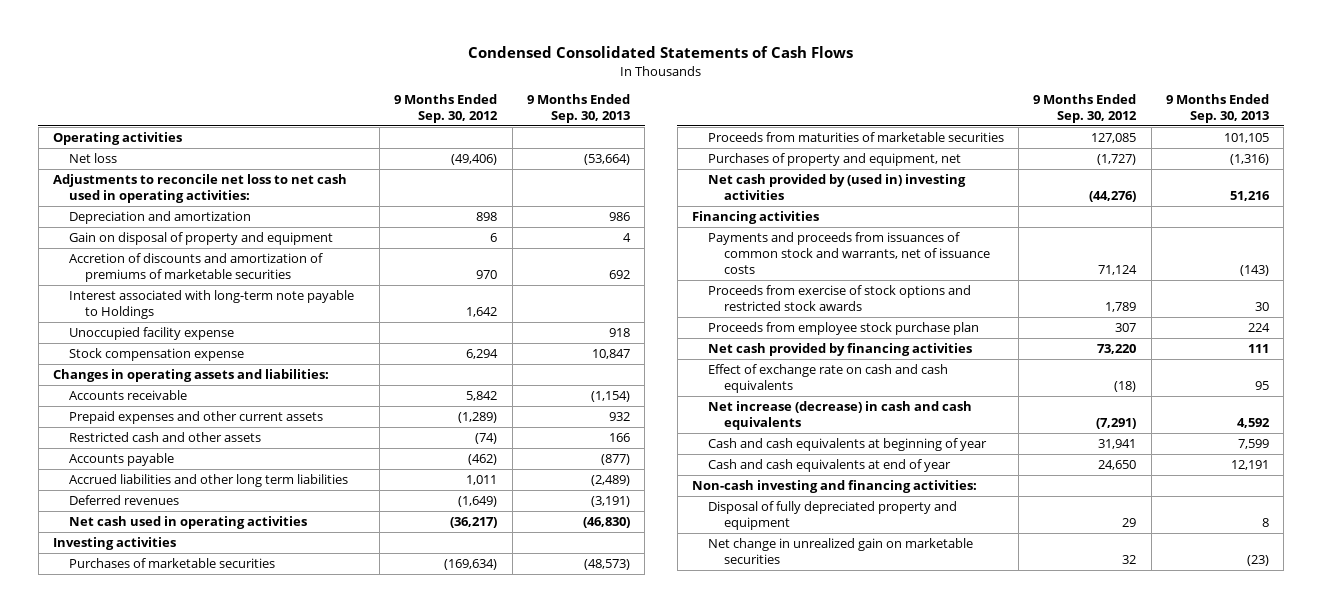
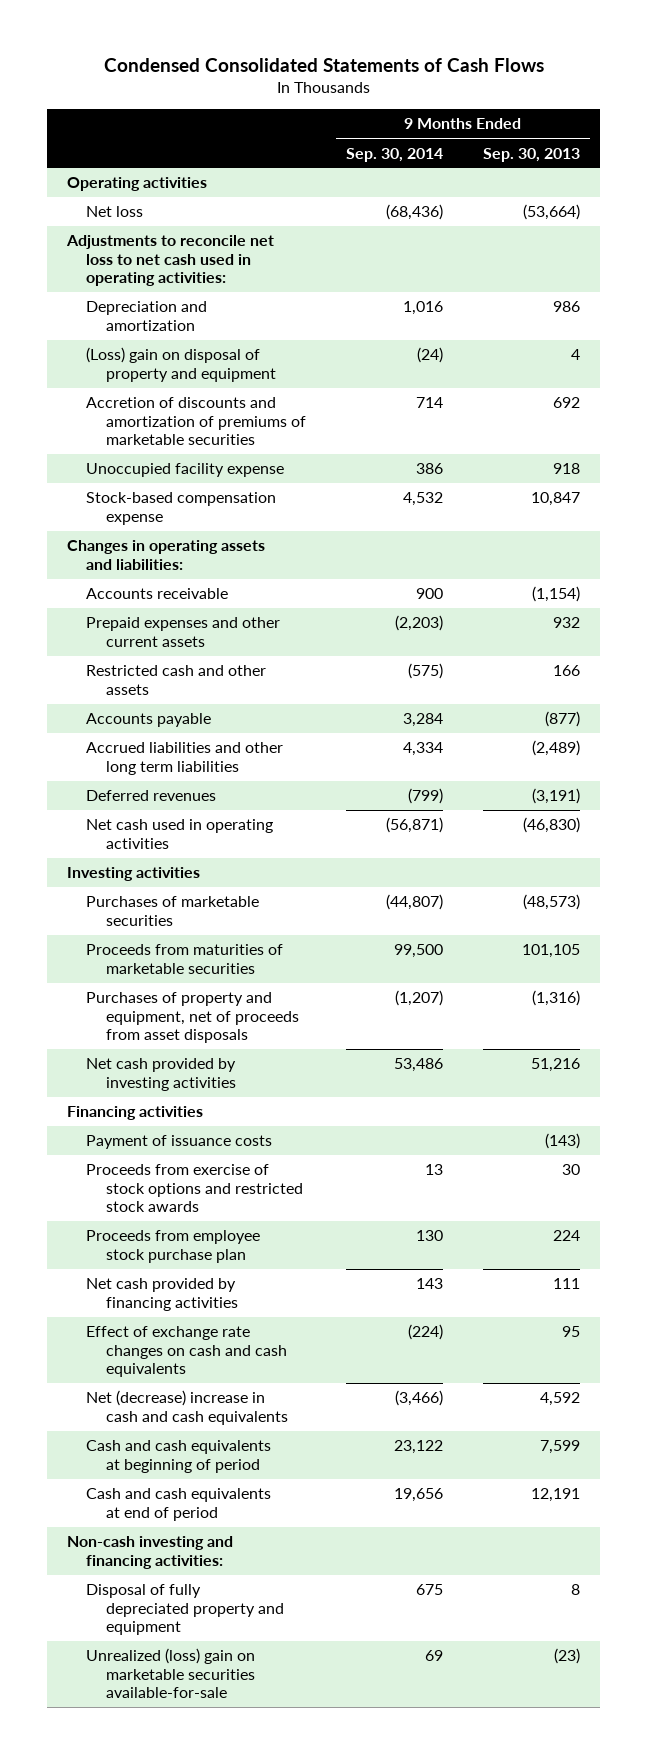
- | 9 Months Ended Sep. 30, 2012 | 9 Months Ended Sep. 30, 2013
+ | 9 Months Ended Sep. 30, 2014 | 9 Months Ended Sep. 30, 2013
- Gain on disposal of property and equipment | 6 | 4
+ (Loss) gain on disposal of property and equipment | (24) | 4
- Interest associated with long-term note payable to Holdings | 1,642 |
- Stock compensation expense | 6,294 | 10,847
+ Stock-based compensation expense | 4,532 | 10,847
- Purchases of property and equipment, net | (1,727) | (1,316)
- Net cash provided by (used in) investing activities | (44,276) | 51,216
+ Purchases of property and equipment, net of proceeds from asset disposals | (1,207) | (1,316)
+ Net cash provided by investing activities | 53,486 | 51,216
- Payments and proceeds from issuances of common stock and warrants, net of issuance costs | 71,124 | (143)
+ Payment of issuance costs | | (143)
- Effect of exchange rate on cash and cash equivalents | (18) | 95
- Net increase (decrease) in cash and cash equivalents | (7,291) | 4,592
- Cash and cash equivalents at beginning of year | 31,941 | 7,599
- Cash and cash equivalents at end of year | 24,650 | 12,191
+ Effect of exchange rate changes on cash and cash equivalents | (224) | 95
+ Net (decrease) increase in cash and cash equivalents | (3,466) | 4,592
+ Cash and cash equivalents at beginning of period | 23,122 | 7,599
+ Cash and cash equivalents at end of period | 19,656 | 12,191
- Net change in unrealized gain on marketable securities | 32 | (23)
+ Unrealized (loss) gain on marketable securities available-for-sale | 69 | (23)

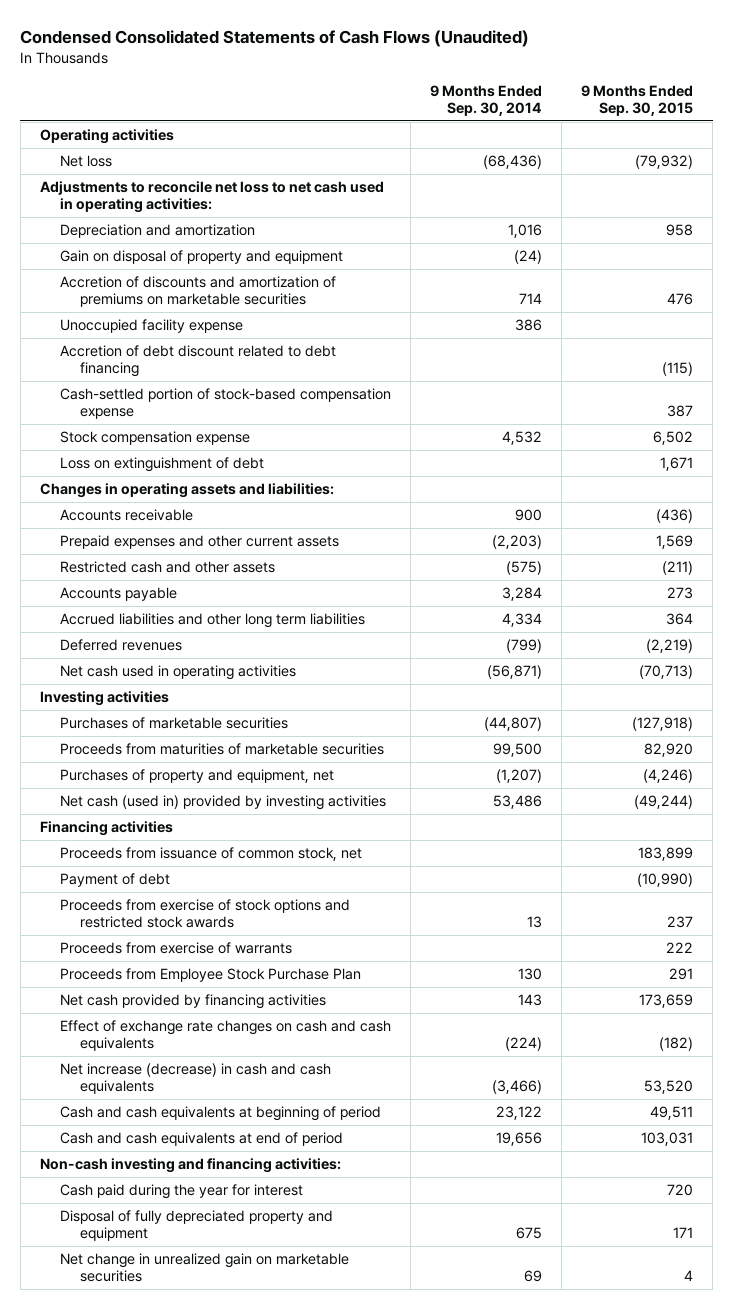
- Condensed Consolidated Statements of Cash Flows
+ Condensed Consolidated Statements of Cash Flows (Unaudited)
- | 9 Months Ended Sep. 30, 2014 | 9 Months Ended Sep. 30, 2013
+ | 9 Months Ended Sep. 30, 2014 | 9 Months Ended Sep. 30, 2015
- (Loss) gain on disposal of property and equipment | (24) | 4
- Accretion of discounts and amortization of premiums of marketable securities | 714 | 692
+ Gain on disposal of property and equipment | (24) |
+ Accretion of discounts and amortization of premiums on marketable securities | 714 | 476
- Stock-based compensation expense | 4,532 | 10,847
+ Accretion of debt discount related to debt financing | | (115)
+ Cash-settled portion of stock-based compensation expense | | 387
+ Stock compensation expense | 4,532 | 6,502
+ Loss on extinguishment of debt | | 1,671
- Purchases of property and equipment, net of proceeds from asset disposals | (1,207) | (1,316)
- Net cash provided by investing activities | 53,486 | 51,216
+ Purchases of property and equipment, net | (1,207) | (4,246)
+ Net cash (used in) provided by investing activities | 53,486 | (49,244)
- Payment of issuance costs | | (143)
+ Proceeds from issuance of common stock, net | | 183,899
+ Payment of debt | | (10,990)
- Proceeds from employee stock purchase plan | 130 | 224
+ Proceeds from exercise of warrants | | 222
+ Proceeds from Employee Stock Purchase Plan | 130 | 291
- Net (decrease) increase in cash and cash equivalents | (3,466) | 4,592
+ Net increase (decrease) in cash and cash equivalents | (3,466) | 53,520
+ Cash paid during the year for interest | | 720
- Unrealized (loss) gain on marketable securities available-for-sale | 69 | (23)
+ Net change in unrealized gain on marketable securities | 69 | 4

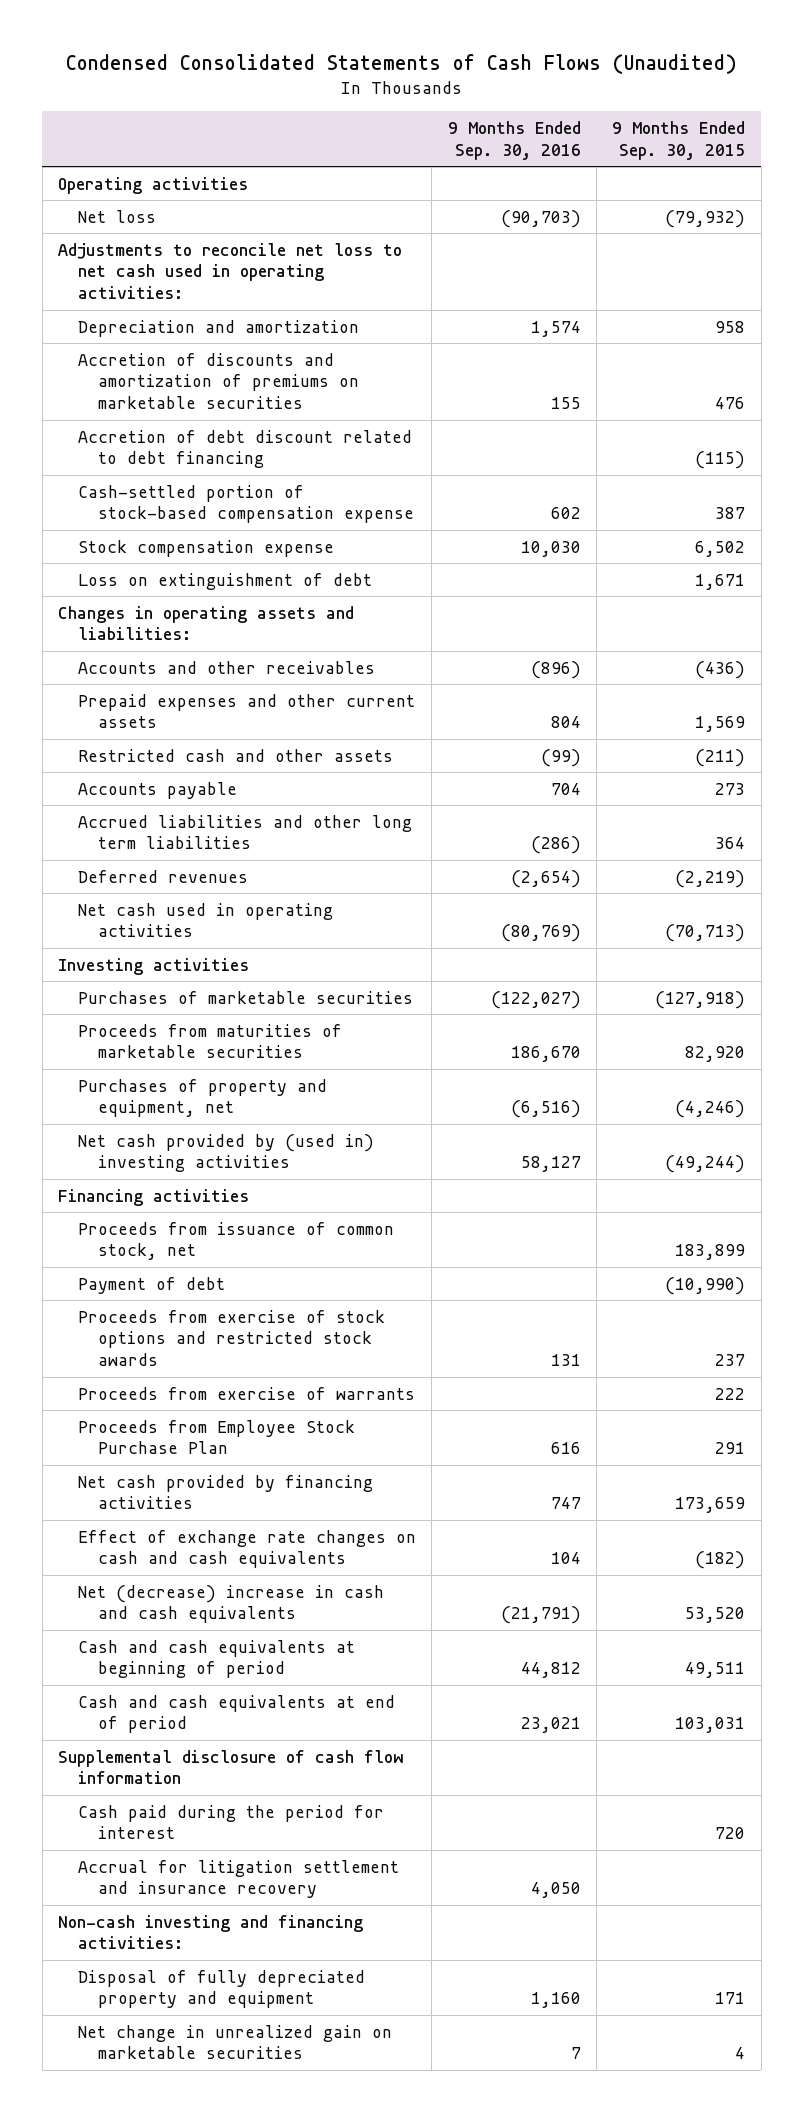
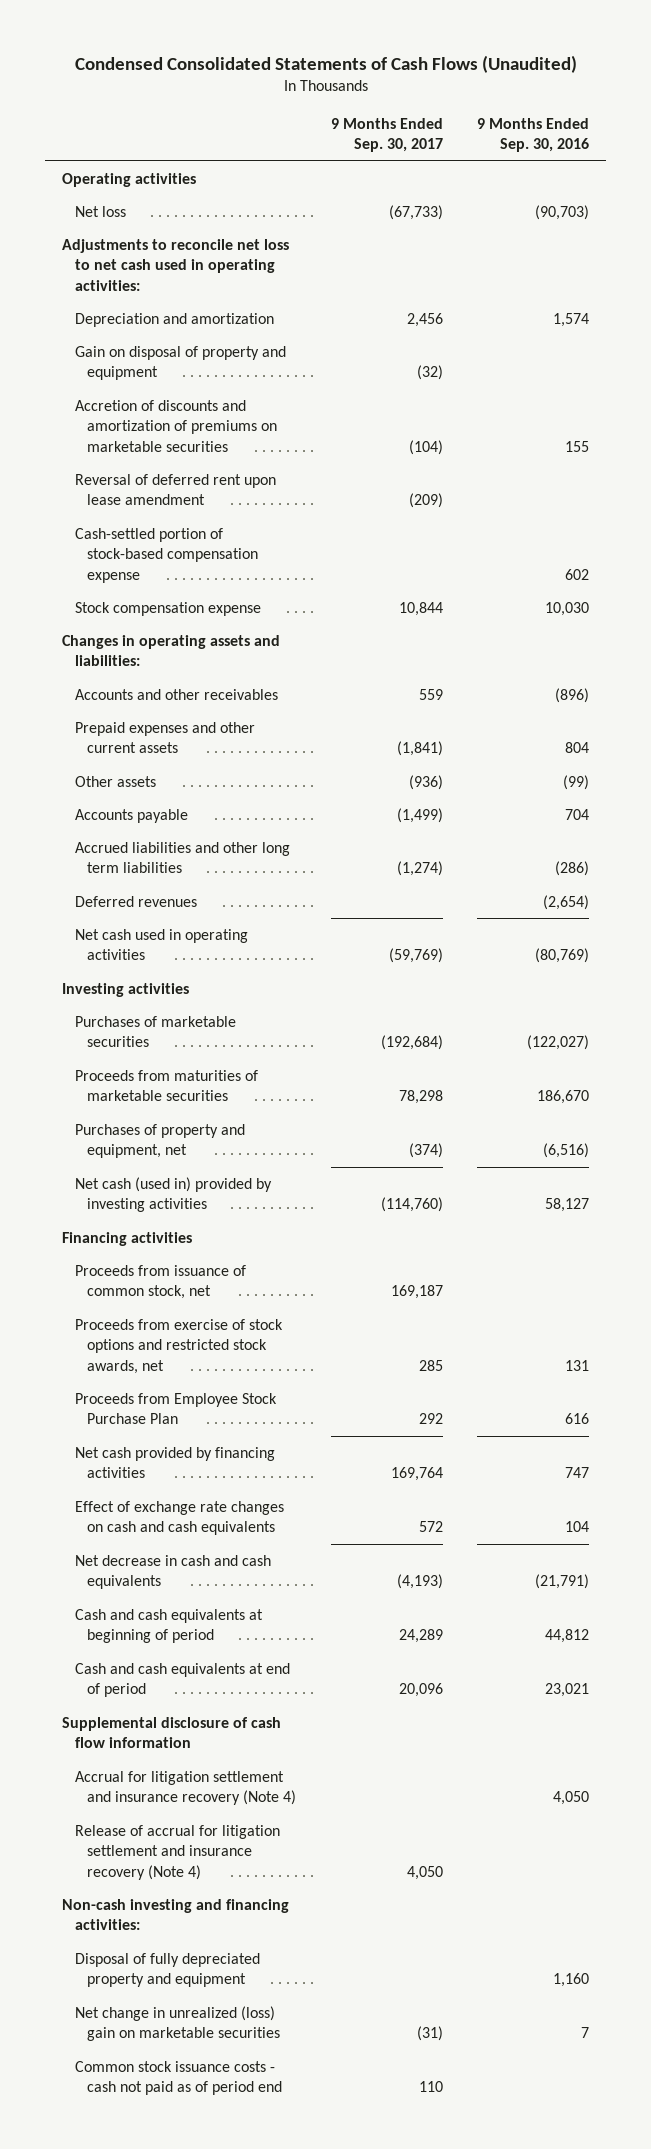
- | 9 Months Ended Sep. 30, 2016 | 9 Months Ended Sep. 30, 2015
+ | 9 Months Ended Sep. 30, 2017 | 9 Months Ended Sep. 30, 2016
+ Gain on disposal of property and equipment | (32) |
- Accretion of debt discount related to debt financing | | (115)
+ Reversal of deferred rent upon lease amendment | (209) |
- Loss on extinguishment of debt | | 1,671
- Restricted cash and other assets | (99) | (211)
+ Other assets | (936) | (99)
- Net cash provided by (used in) investing activities | 58,127 | (49,244)
+ Net cash (used in) provided by investing activities | (114,760) | 58,127
- Payment of debt | | (10,990)
- Proceeds from exercise of stock options and restricted stock awards | 131 | 237
- Proceeds from exercise of warrants | | 222
+ Proceeds from exercise of stock options and restricted stock awards, net | 285 | 131
- Net (decrease) increase in cash and cash equivalents | (21,791) | 53,520
+ Net decrease in cash and cash equivalents | (4,193) | (21,791)
- Cash paid during the period for interest | | 720
- Accrual for litigation settlement and insurance recovery | 4,050 |
+ Accrual for litigation settlement and insurance recovery (Note 4) | | 4,050
+ Release of accrual for litigation settlement and insurance recovery (Note 4) | 4,050 |
- Net change in unrealized gain on marketable securities | 7 | 4
+ Net change in unrealized (loss) gain on marketable securities | (31) | 7
+ Common stock issuance costs - cash not paid as of period end | 110 |

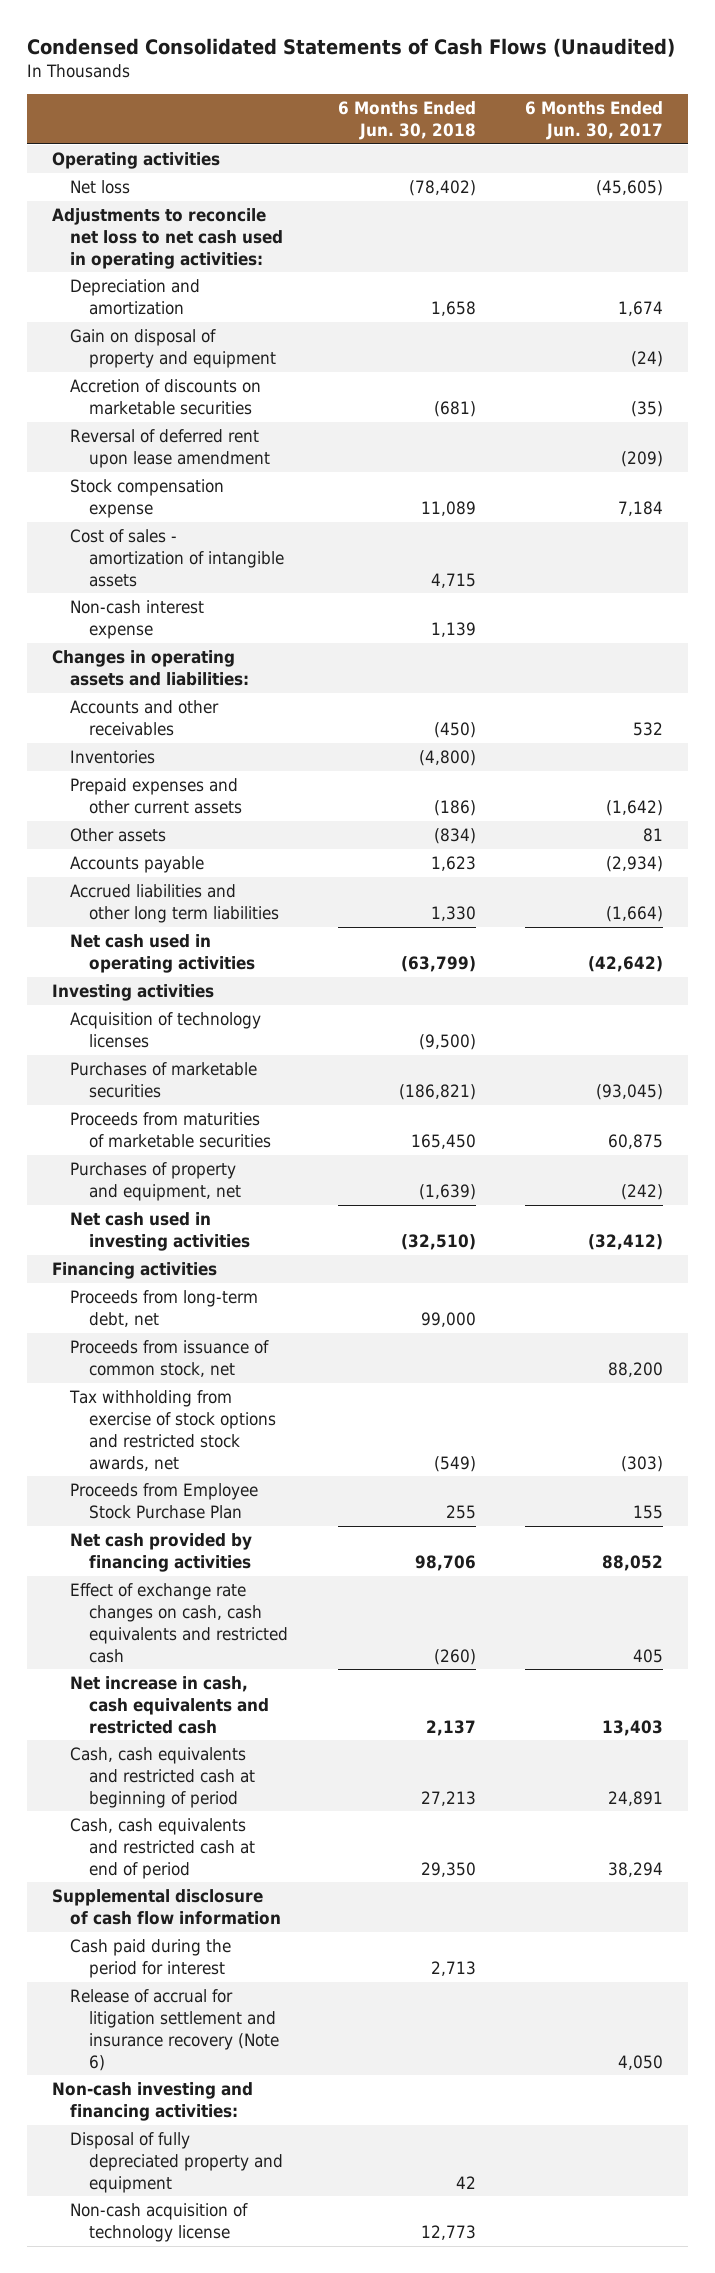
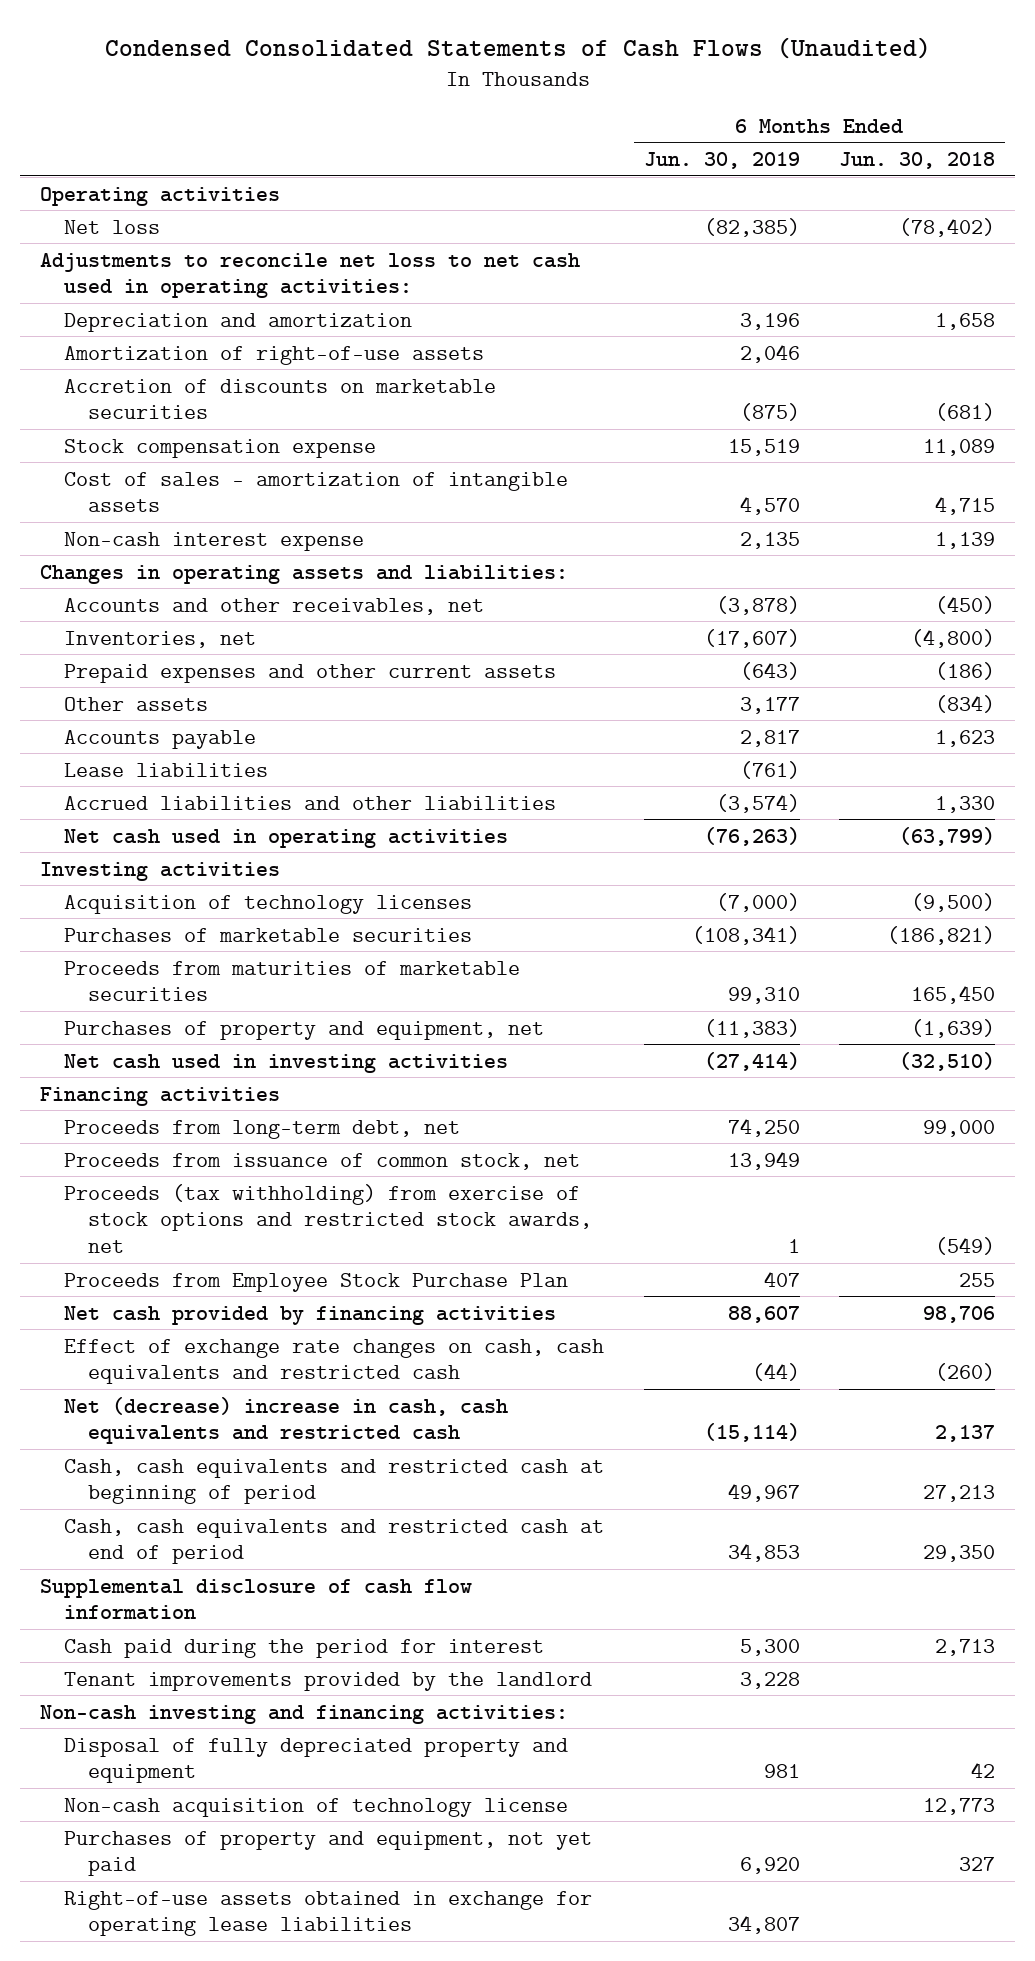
- | 6 Months Ended Jun. 30, 2018 | 6 Months Ended Jun. 30, 2017
+ | 6 Months Ended Jun. 30, 2019 | 6 Months Ended Jun. 30, 2018
- Gain on disposal of property and equipment | | (24)
+ Amortization of right-of-use assets | 2,046 |
- Reversal of deferred rent upon lease amendment | | (209)
- Accounts and other receivables | (450) | 532
- Inventories | (4,800) |
+ Accounts and other receivables, net | (3,878) | (450)
+ Inventories, net | (17,607) | (4,800)
- Accrued liabilities and other long term liabilities | 1,330 | (1,664)
+ Lease liabilities | (761) |
+ Accrued liabilities and other liabilities | (3,574) | 1,330
- Tax withholding from exercise of stock options and restricted stock awards, net | (549) | (303)
+ Proceeds (tax withholding) from exercise of stock options and restricted stock awards, net | 1 | (549)
- Net increase in cash, cash equivalents and restricted cash | 2,137 | 13,403
+ Net (decrease) increase in cash, cash equivalents and restricted cash | (15,114) | 2,137
- Release of accrual for litigation settlement and insurance recovery (Note 6) | | 4,050
+ Tenant improvements provided by the landlord | 3,228 |
+ Purchases of property and equipment, not yet paid | 6,920 | 327
+ Right-of-use assets obtained in exchange for operating lease liabilities | 34,807 |

